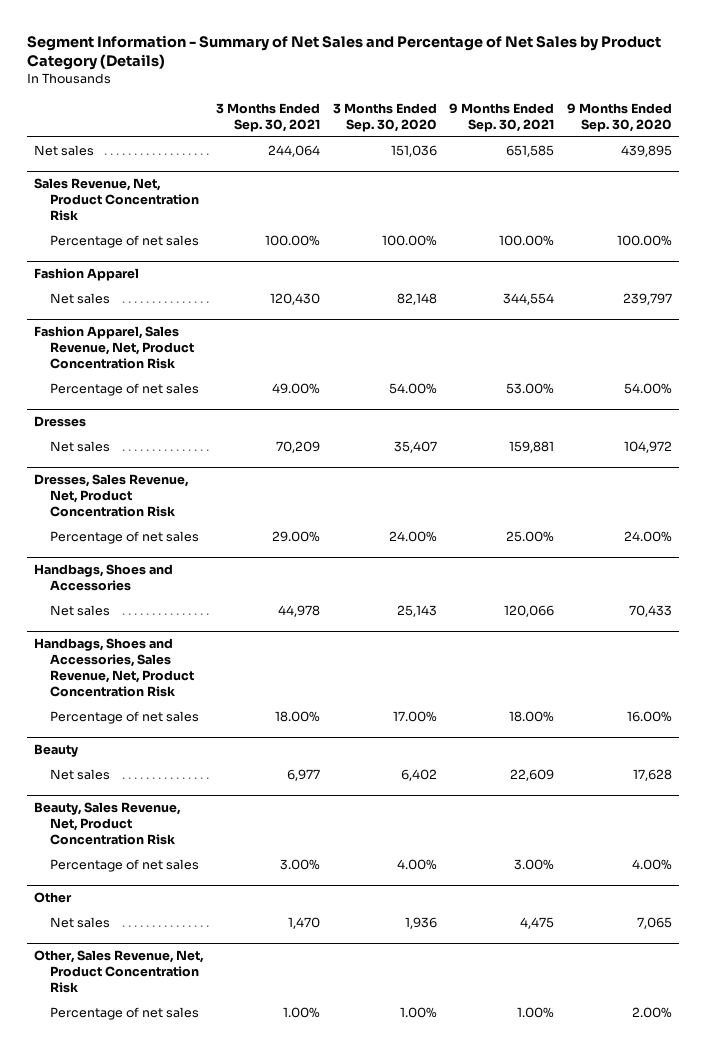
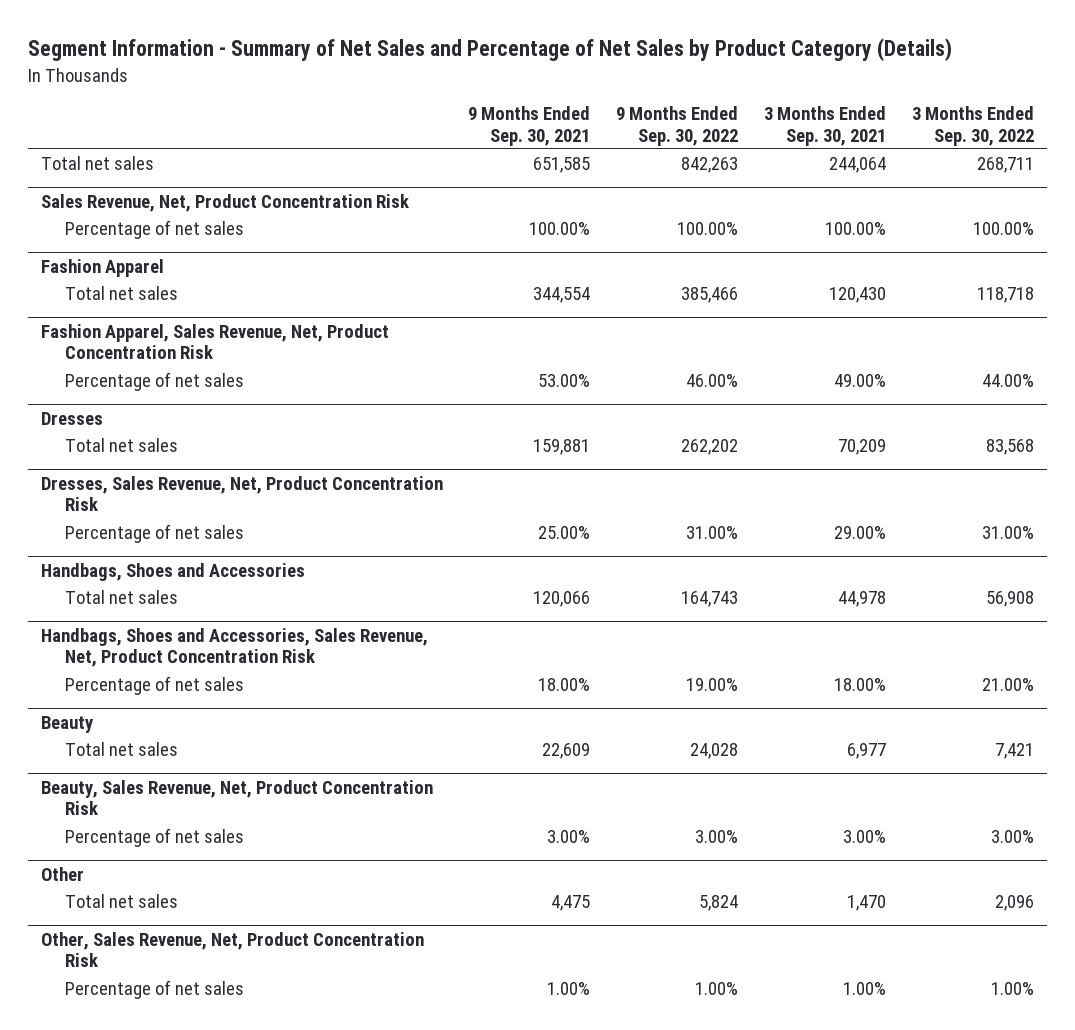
- | 3 Months Ended Sep. 30, 2021 | 3 Months Ended Sep. 30, 2020 | 9 Months Ended Sep. 30, 2021 | 9 Months Ended Sep. 30, 2020
+ | 9 Months Ended Sep. 30, 2021 | 9 Months Ended Sep. 30, 2022 | 3 Months Ended Sep. 30, 2021 | 3 Months Ended Sep. 30, 2022
- Net sales | 244,064 | 151,036 | 651,585 | 439,895
+ Total net sales | 651,585 | 842,263 | 244,064 | 268,711
@ Fashion Apparel
- Net sales | 120,430 | 82,148 | 344,554 | 239,797
+ Total net sales | 344,554 | 385,466 | 120,430 | 118,718
@ Dresses
- Net sales | 70,209 | 35,407 | 159,881 | 104,972
+ Total net sales | 159,881 | 262,202 | 70,209 | 83,568
@ Handbags, Shoes and Accessories
- Net sales | 44,978 | 25,143 | 120,066 | 70,433
+ Total net sales | 120,066 | 164,743 | 44,978 | 56,908
@ Beauty
- Net sales | 6,977 | 6,402 | 22,609 | 17,628
+ Total net sales | 22,609 | 24,028 | 6,977 | 7,421
@ Other
- Net sales | 1,470 | 1,936 | 4,475 | 7,065
+ Total net sales | 4,475 | 5,824 | 1,470 | 2,096

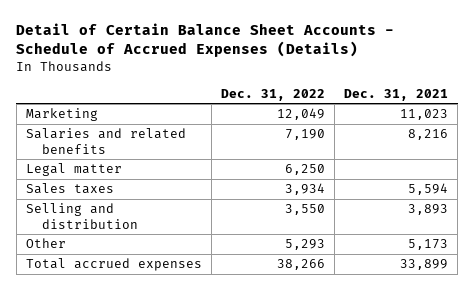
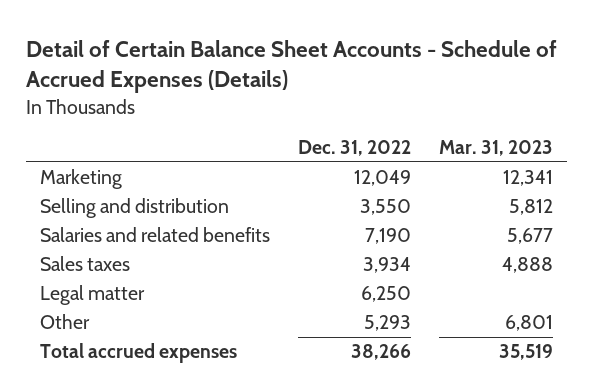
- | Dec. 31, 2022 | Dec. 31, 2021
+ | Dec. 31, 2022 | Mar. 31, 2023
moved up: Selling and distribution | 3,550 | 5,812
moved down: Legal matter | 6,250 |

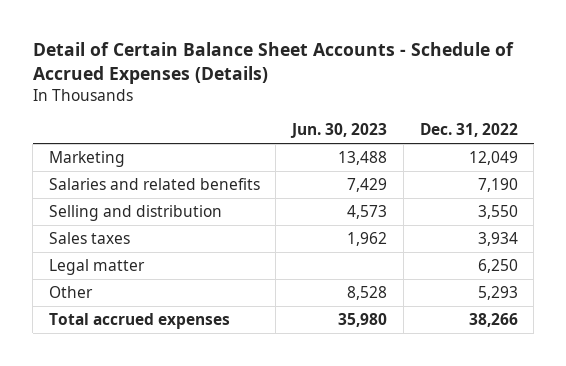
- | Dec. 31, 2022 | Mar. 31, 2023
+ | Jun. 30, 2023 | Dec. 31, 2022
moved down: Selling and distribution | 4,573 | 3,550

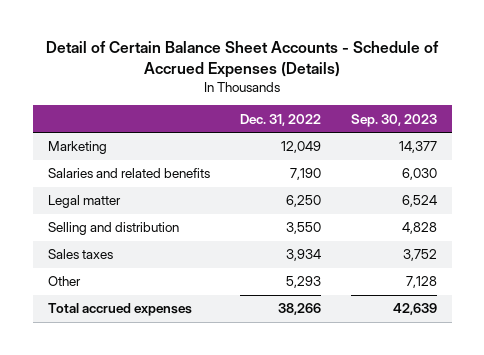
- | Jun. 30, 2023 | Dec. 31, 2022
+ | Dec. 31, 2022 | Sep. 30, 2023
moved up: Legal matter | 6,250 | 6,524

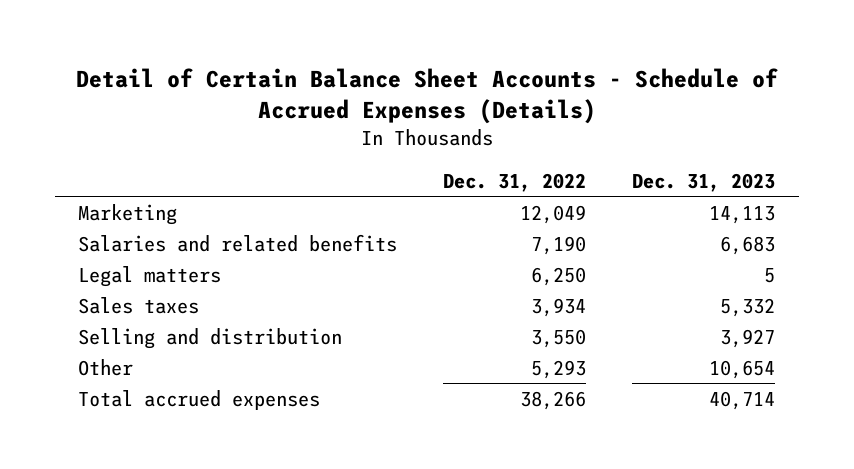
- | Dec. 31, 2022 | Sep. 30, 2023
+ | Dec. 31, 2022 | Dec. 31, 2023
- Legal matter | 6,250 | 6,524
+ Legal matters | 6,250 | 5
moved down: Selling and distribution | 3,550 | 3,927

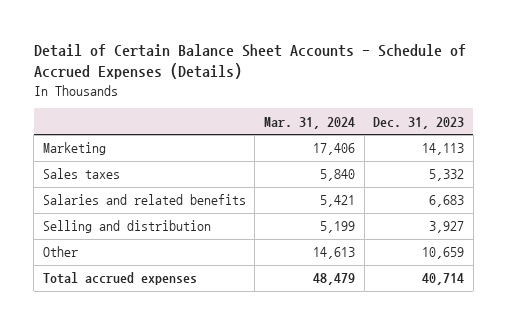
- | Dec. 31, 2022 | Dec. 31, 2023
+ | Mar. 31, 2024 | Dec. 31, 2023
- Legal matters | 6,250 | 5
moved down: Salaries and related benefits | 5,421 | 6,683
- Other | 5,293 | 10,654
+ Other | 14,613 | 10,659

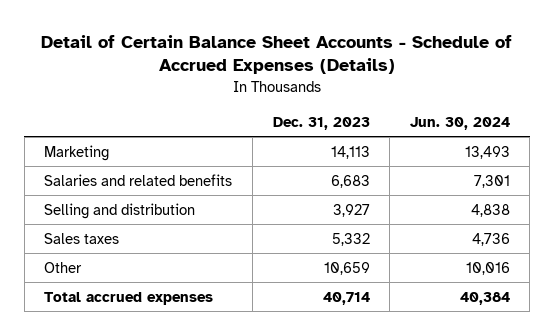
- | Mar. 31, 2024 | Dec. 31, 2023
+ | Dec. 31, 2023 | Jun. 30, 2024
moved down: Sales taxes | 5,332 | 4,736

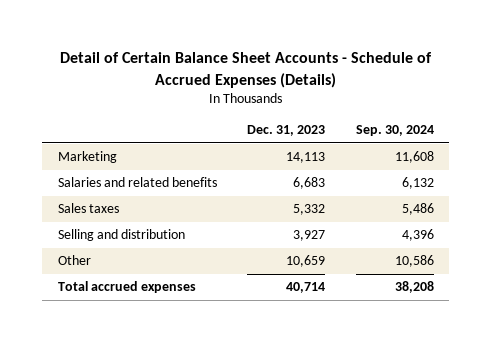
- | Dec. 31, 2023 | Jun. 30, 2024
+ | Dec. 31, 2023 | Sep. 30, 2024
moved down: Selling and distribution | 3,927 | 4,396

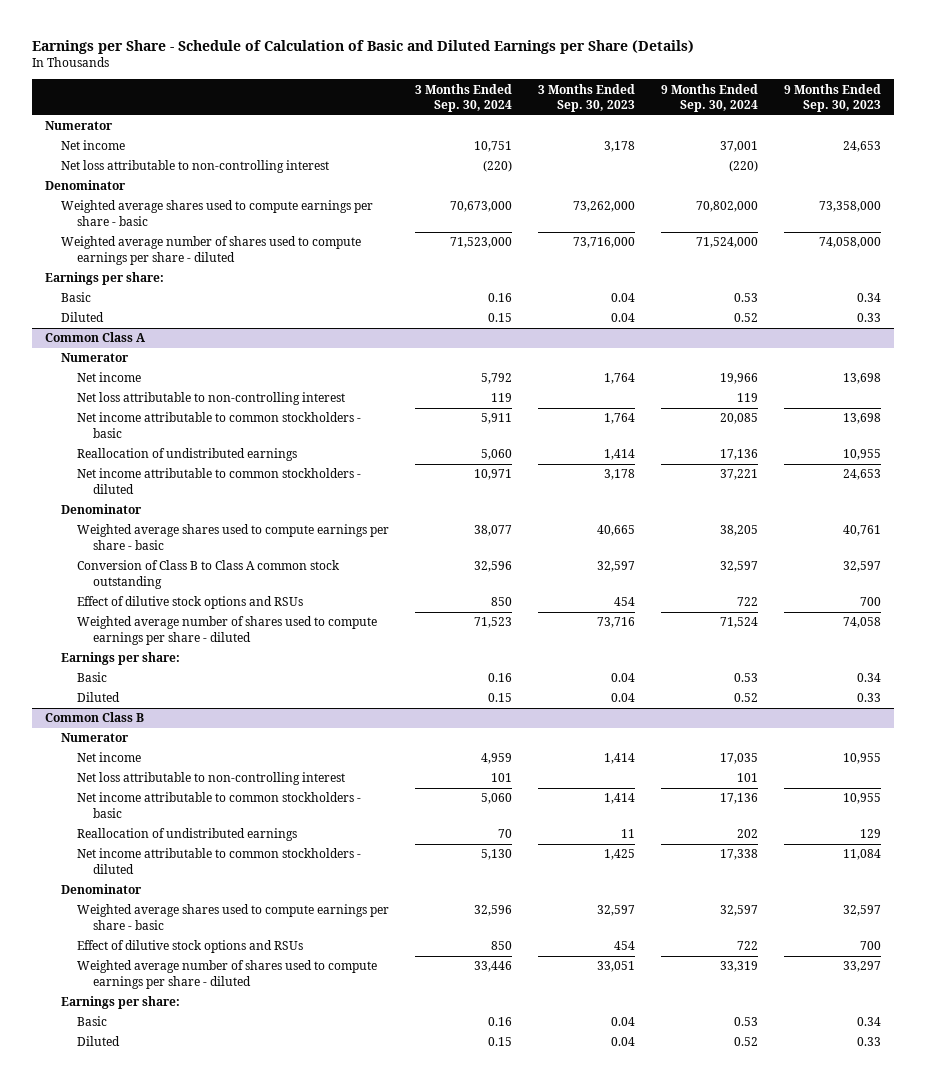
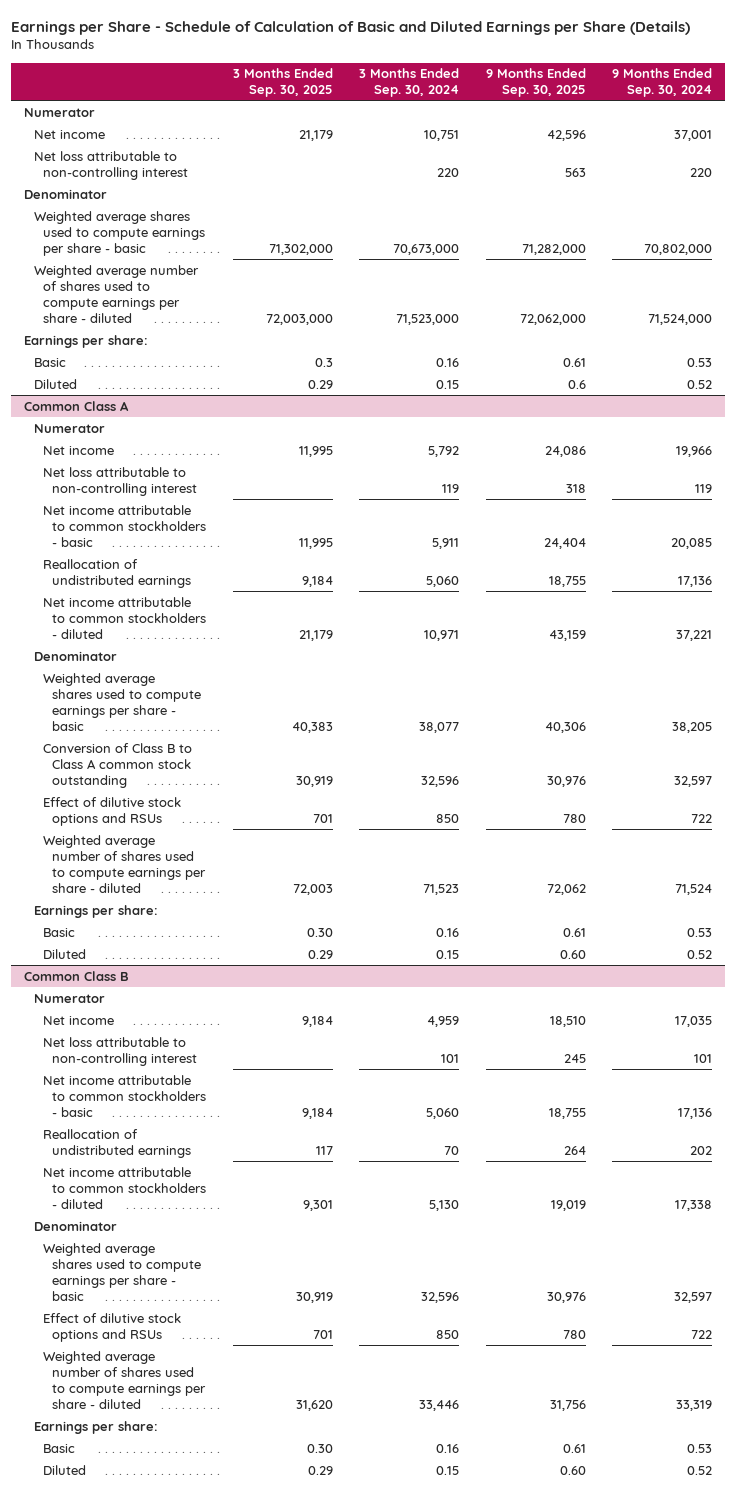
- | 3 Months Ended Sep. 30, 2024 | 3 Months Ended Sep. 30, 2023 | 9 Months Ended Sep. 30, 2024 | 9 Months Ended Sep. 30, 2023
+ | 3 Months Ended Sep. 30, 2025 | 3 Months Ended Sep. 30, 2024 | 9 Months Ended Sep. 30, 2025 | 9 Months Ended Sep. 30, 2024
- Net loss attributable to non-controlling interest | (220) | | (220) |
+ Net loss attributable to non-controlling interest | | 220 | 563 | 220

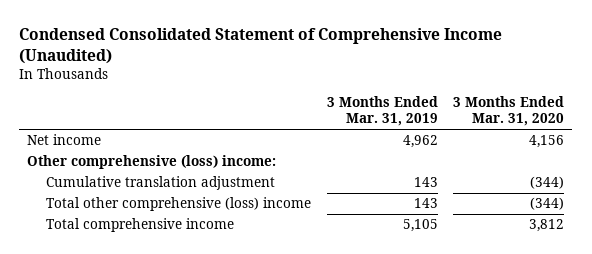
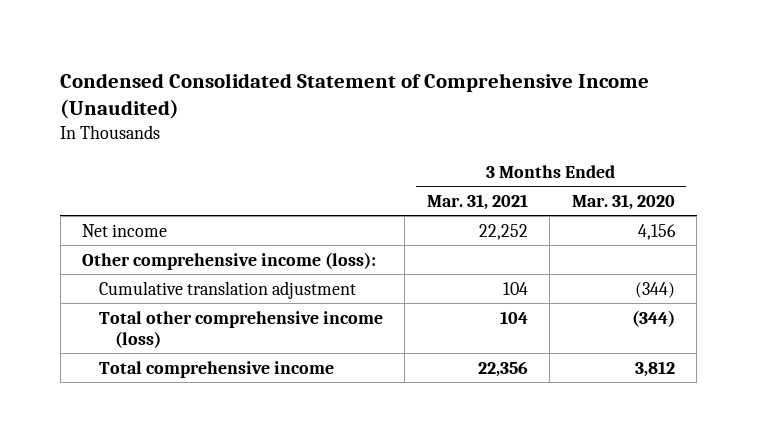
- | 3 Months Ended Mar. 31, 2019 | 3 Months Ended Mar. 31, 2020
+ | 3 Months Ended Mar. 31, 2021 | 3 Months Ended Mar. 31, 2020
- Other comprehensive (loss) income:
+ Other comprehensive income (loss):
- Total other comprehensive (loss) income | 143 | (344)
+ Total other comprehensive income (loss) | 104 | (344)

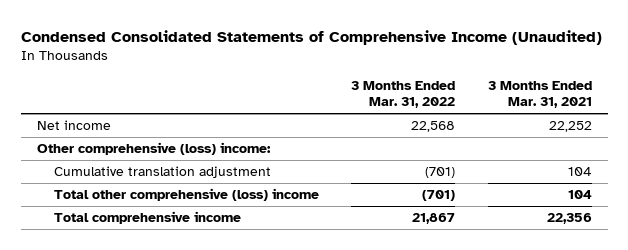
- Condensed Consolidated Statement of Comprehensive Income (Unaudited)
+ Condensed Consolidated Statements of Comprehensive Income (Unaudited)
- | 3 Months Ended Mar. 31, 2021 | 3 Months Ended Mar. 31, 2020
+ | 3 Months Ended Mar. 31, 2022 | 3 Months Ended Mar. 31, 2021
- Other comprehensive income (loss):
+ Other comprehensive (loss) income:
- Total other comprehensive income (loss) | 104 | (344)
+ Total other comprehensive (loss) income | (701) | 104

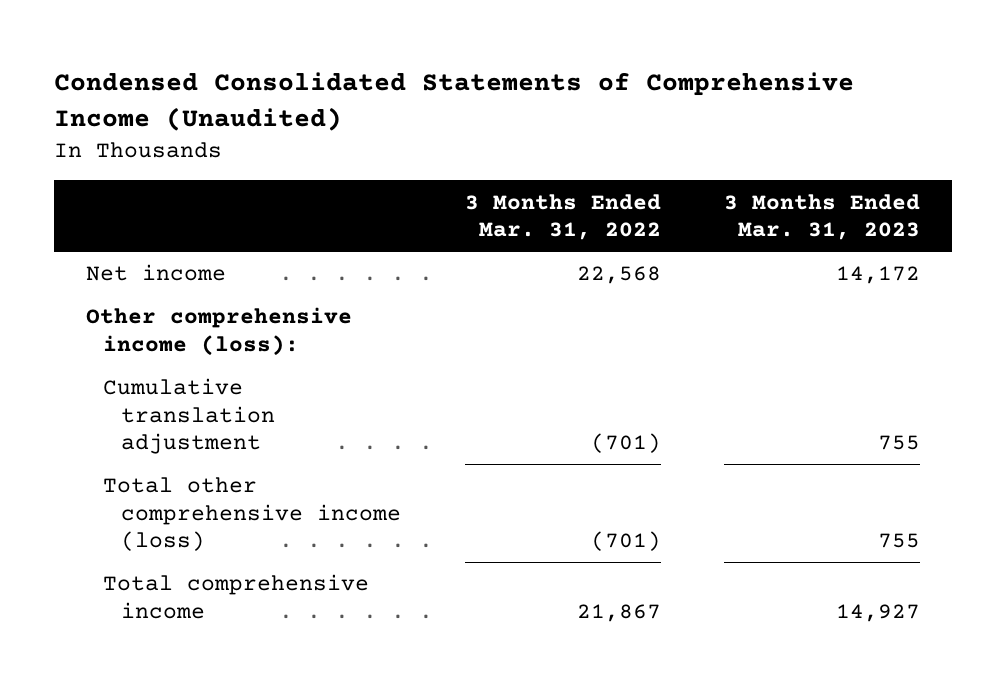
- | 3 Months Ended Mar. 31, 2022 | 3 Months Ended Mar. 31, 2021
+ | 3 Months Ended Mar. 31, 2022 | 3 Months Ended Mar. 31, 2023
- Other comprehensive (loss) income:
+ Other comprehensive income (loss):
- Total other comprehensive (loss) income | (701) | 104
+ Total other comprehensive income (loss) | (701) | 755

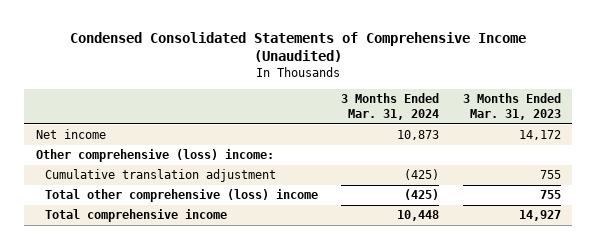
- | 3 Months Ended Mar. 31, 2022 | 3 Months Ended Mar. 31, 2023
+ | 3 Months Ended Mar. 31, 2024 | 3 Months Ended Mar. 31, 2023
- Other comprehensive income (loss):
+ Other comprehensive (loss) income:
- Total other comprehensive income (loss) | (701) | 755
+ Total other comprehensive (loss) income | (425) | 755

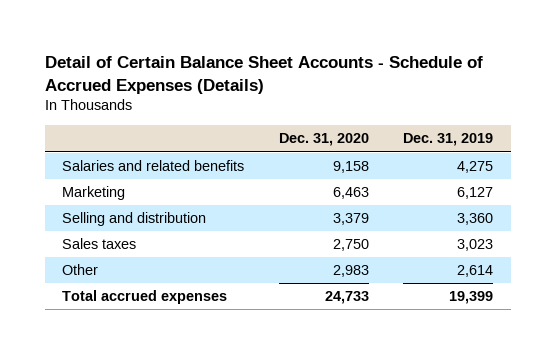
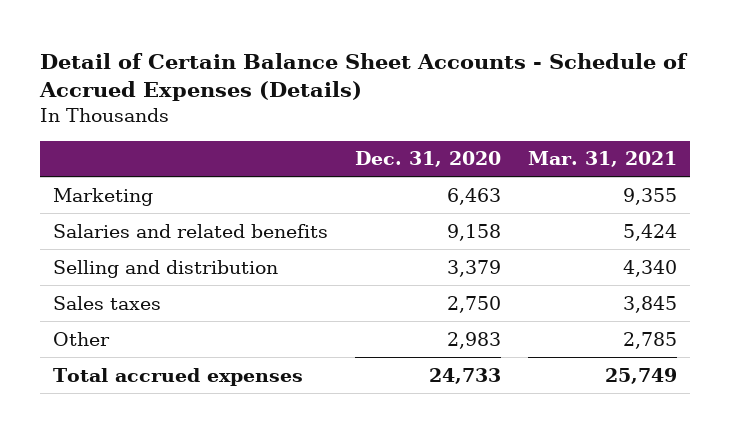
- | Dec. 31, 2020 | Dec. 31, 2019
+ | Dec. 31, 2020 | Mar. 31, 2021
moved down: Salaries and related benefits | 9,158 | 5,424

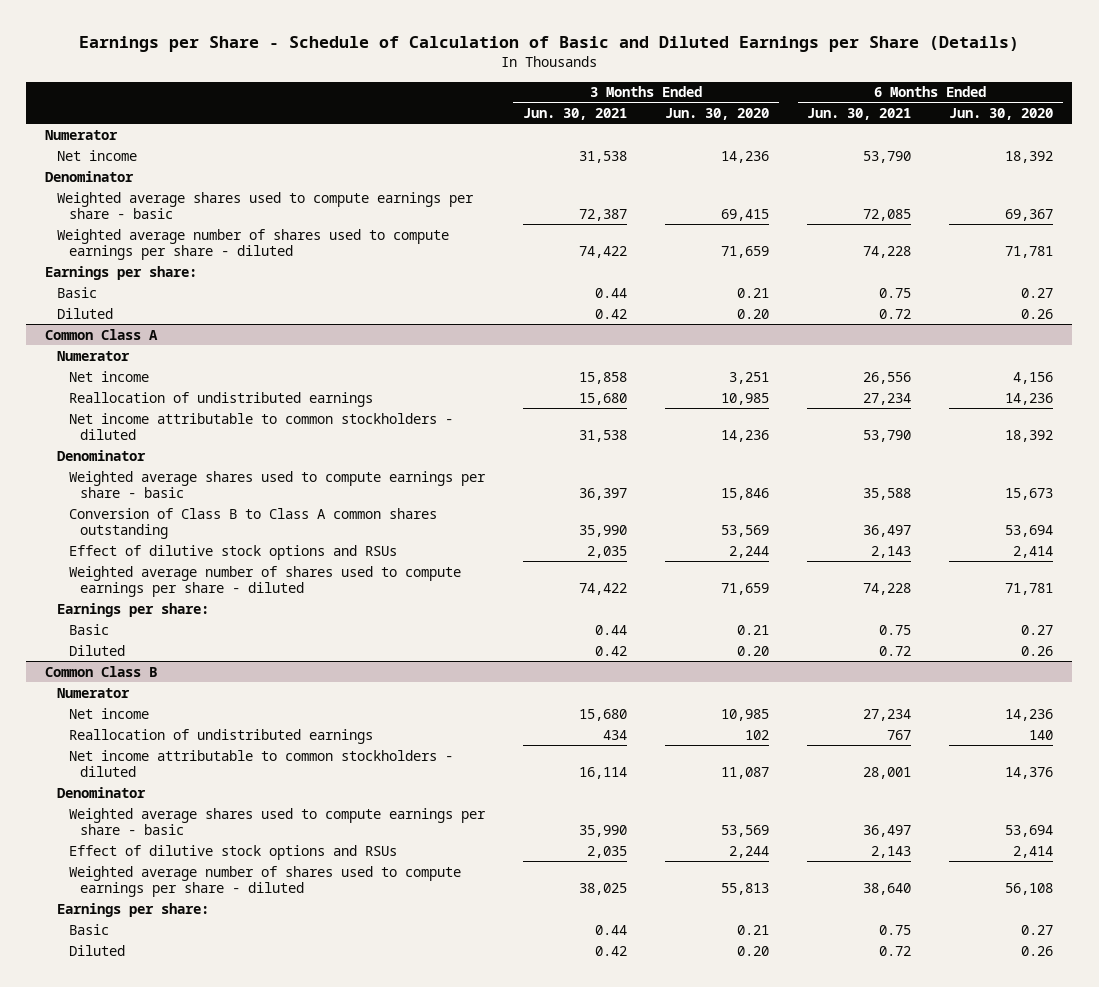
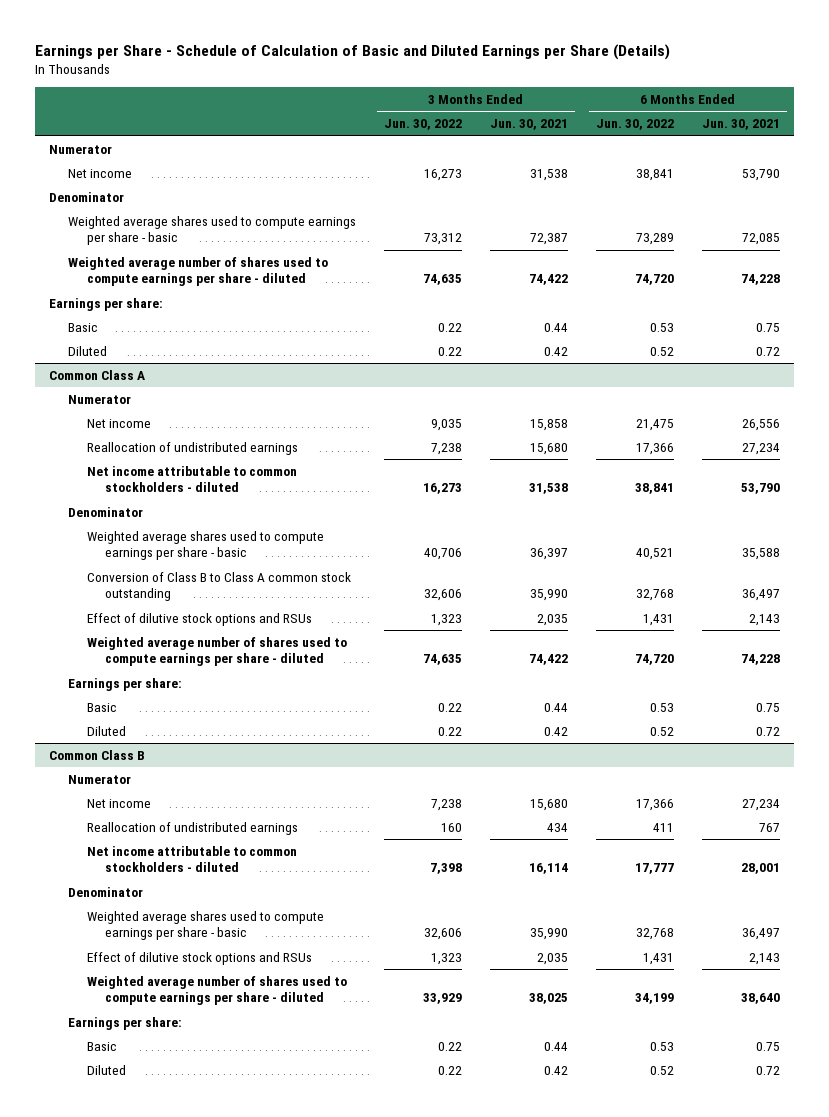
- | 3 Months Ended Jun. 30, 2021 | 3 Months Ended Jun. 30, 2020 | 6 Months Ended Jun. 30, 2021 | 6 Months Ended Jun. 30, 2020
+ | 3 Months Ended Jun. 30, 2022 | 3 Months Ended Jun. 30, 2021 | 6 Months Ended Jun. 30, 2022 | 6 Months Ended Jun. 30, 2021
@ Common Class A
- Conversion of Class B to Class A common shares outstanding | 35,990 | 53,569 | 36,497 | 53,694
+ Conversion of Class B to Class A common stock outstanding | 32,606 | 35,990 | 32,768 | 36,497

